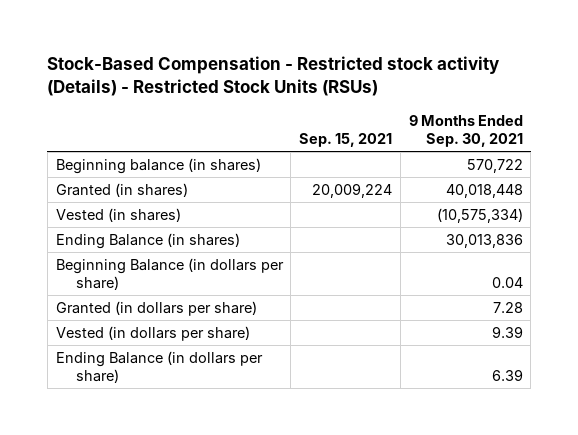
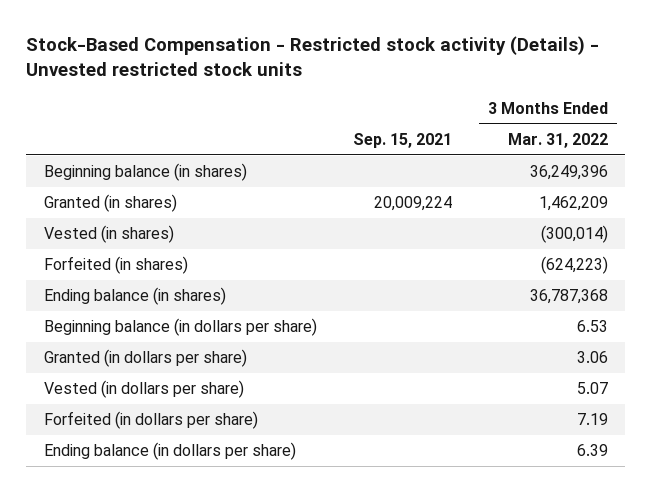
- Stock-Based Compensation - Restricted stock activity (Details) - Restricted Stock Units (RSUs)
+ Stock-Based Compensation - Restricted stock activity (Details) - Unvested restricted stock units
- | Sep. 15, 2021 | 9 Months Ended Sep. 30, 2021
+ | Sep. 15, 2021 | 3 Months Ended Mar. 31, 2022
- Ending Balance (in shares) | | 30,013,836
- Beginning Balance (in dollars per share) | | 0.04
+ Forfeited (in shares) | | (624,223)
+ Ending balance (in shares) | | 36,787,368
+ Beginning balance (in dollars per share) | | 6.53
- Ending Balance (in dollars per share) | | 6.39
+ Forfeited (in dollars per share) | | 7.19
+ Ending balance (in dollars per share) | | 6.39

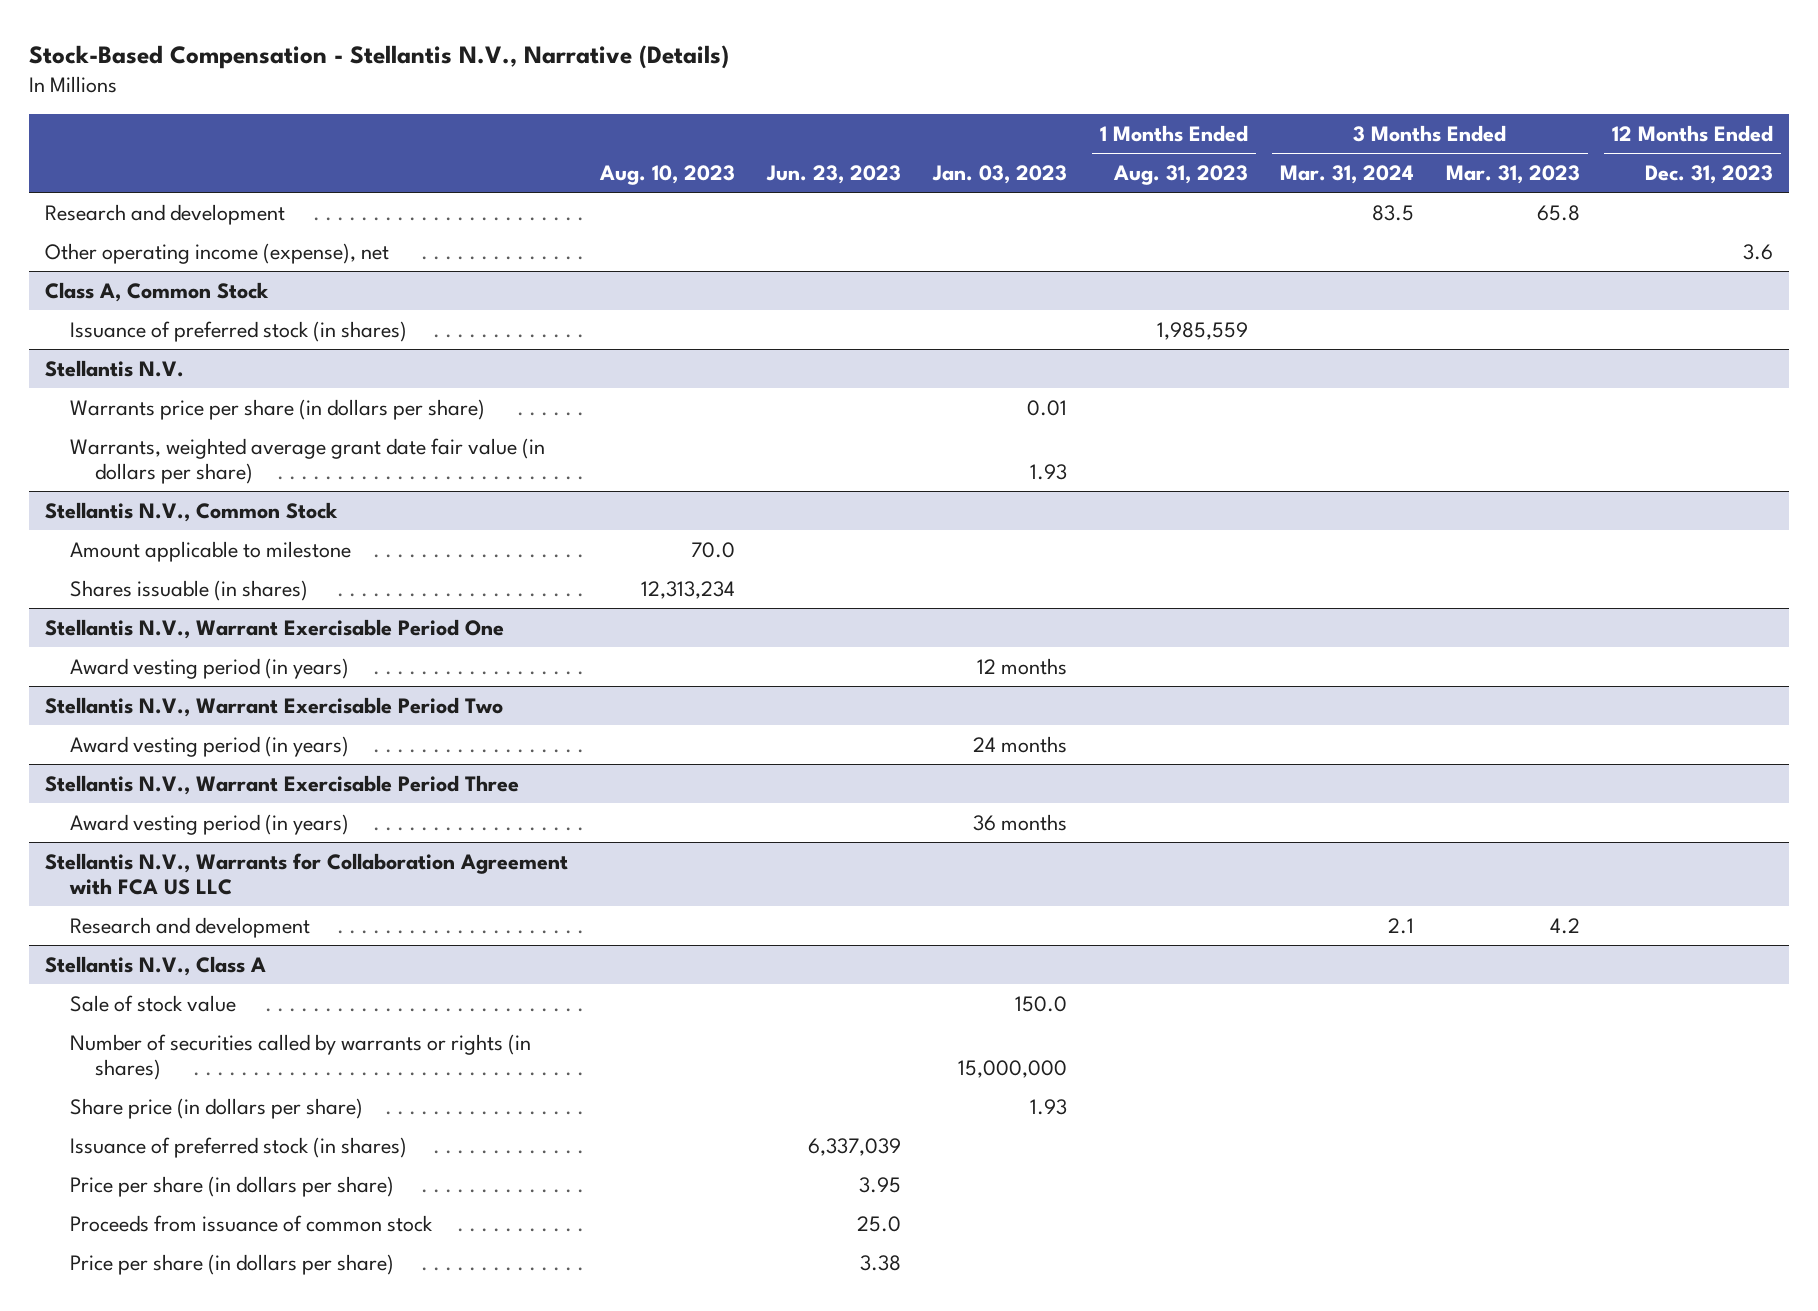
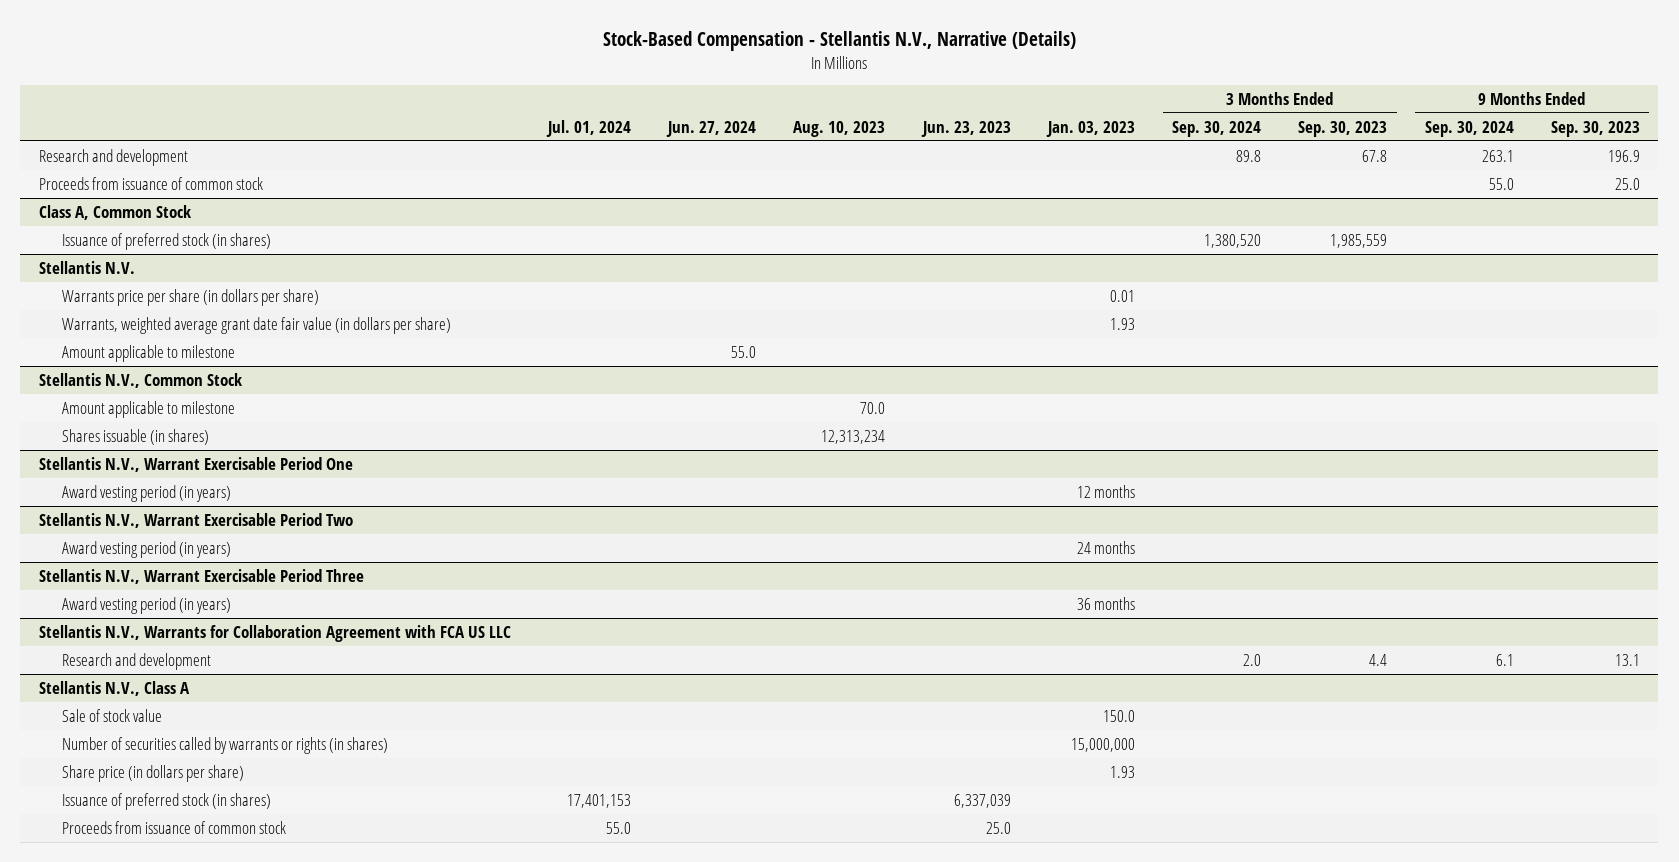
- | Aug. 10, 2023 | Jun. 23, 2023 | Jan. 03, 2023 | 1 Months Ended Aug. 31, 2023 | 3 Months Ended Mar. 31, 2024 | 3 Months Ended Mar. 31, 2023 | 12 Months Ended Dec. 31, 2023
+ | Jul. 01, 2024 | Jun. 27, 2024 | Aug. 10, 2023 | Jun. 23, 2023 | Jan. 03, 2023 | 3 Months Ended Sep. 30, 2024 | 3 Months Ended Sep. 30, 2023 | 9 Months Ended Sep. 30, 2024 | 9 Months Ended Sep. 30, 2023
- Other operating income (expense), net | | | | | | | 3.6
+ Proceeds from issuance of common stock | | | | | | | | 55.0 | 25.0
@ Stellantis N.V.
+ Amount applicable to milestone | | 55.0 | | | | | | |
@ Stellantis N.V., Class A
- Price per share (in dollars per share) | | 3.95 | | | | |
- Price per share (in dollars per share) | | 3.38 | | | | |

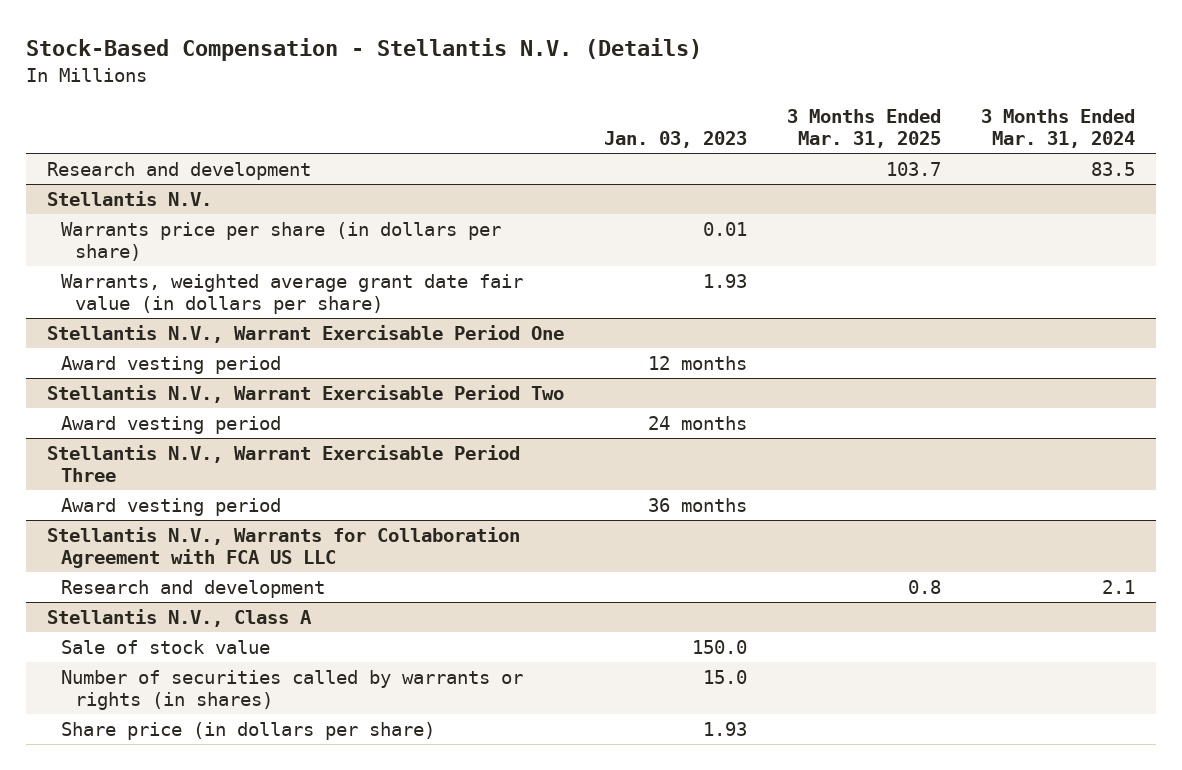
- Stock-Based Compensation - Stellantis N.V., Narrative (Details)
+ Stock-Based Compensation - Stellantis N.V. (Details)
- | Jul. 01, 2024 | Jun. 27, 2024 | Aug. 10, 2023 | Jun. 23, 2023 | Jan. 03, 2023 | 3 Months Ended Sep. 30, 2024 | 3 Months Ended Sep. 30, 2023 | 9 Months Ended Sep. 30, 2024 | 9 Months Ended Sep. 30, 2023
+ | Jan. 03, 2023 | 3 Months Ended Mar. 31, 2025 | 3 Months Ended Mar. 31, 2024
- Proceeds from issuance of common stock | | | | | | | | 55.0 | 25.0
- Class A, Common Stock
- Issuance of preferred stock (in shares) | | | | | | 1,380,520 | 1,985,559 | |
@ Stellantis N.V.
- Amount applicable to milestone | | 55.0 | | | | | | |
- Stellantis N.V., Common Stock
- Amount applicable to milestone | | | 70.0 | | | | | |
- Shares issuable (in shares) | | | 12,313,234 | | | | | |
@ Stellantis N.V., Warrant Exercisable Period One
- Award vesting period (in years) | | | | | 12 months | | | |
+ Award vesting period | 12 months | |
@ Stellantis N.V., Warrant Exercisable Period Two
- Award vesting period (in years) | | | | | 24 months | | | |
+ Award vesting period | 24 months | |
@ Stellantis N.V., Warrant Exercisable Period Three
- Award vesting period (in years) | | | | | 36 months | | | |
+ Award vesting period | 36 months | |
@ Stellantis N.V., Class A
- Number of securities called by warrants or rights (in shares) | | | | | 15,000,000 | | | |
+ Number of securities called by warrants or rights (in shares) | 15.0 | |
- Issuance of preferred stock (in shares) | 17,401,153 | | | 6,337,039 | | | | |
- Proceeds from issuance of common stock | 55.0 | | | 25.0 | | | | |

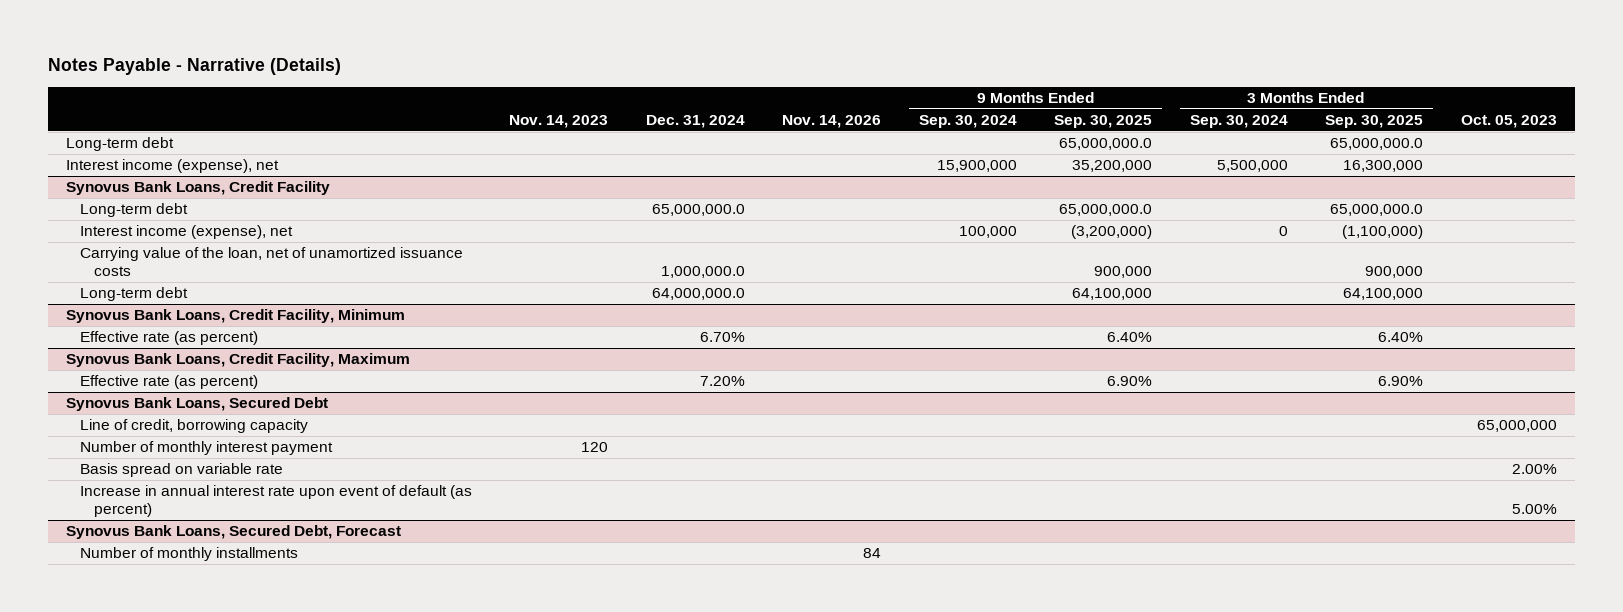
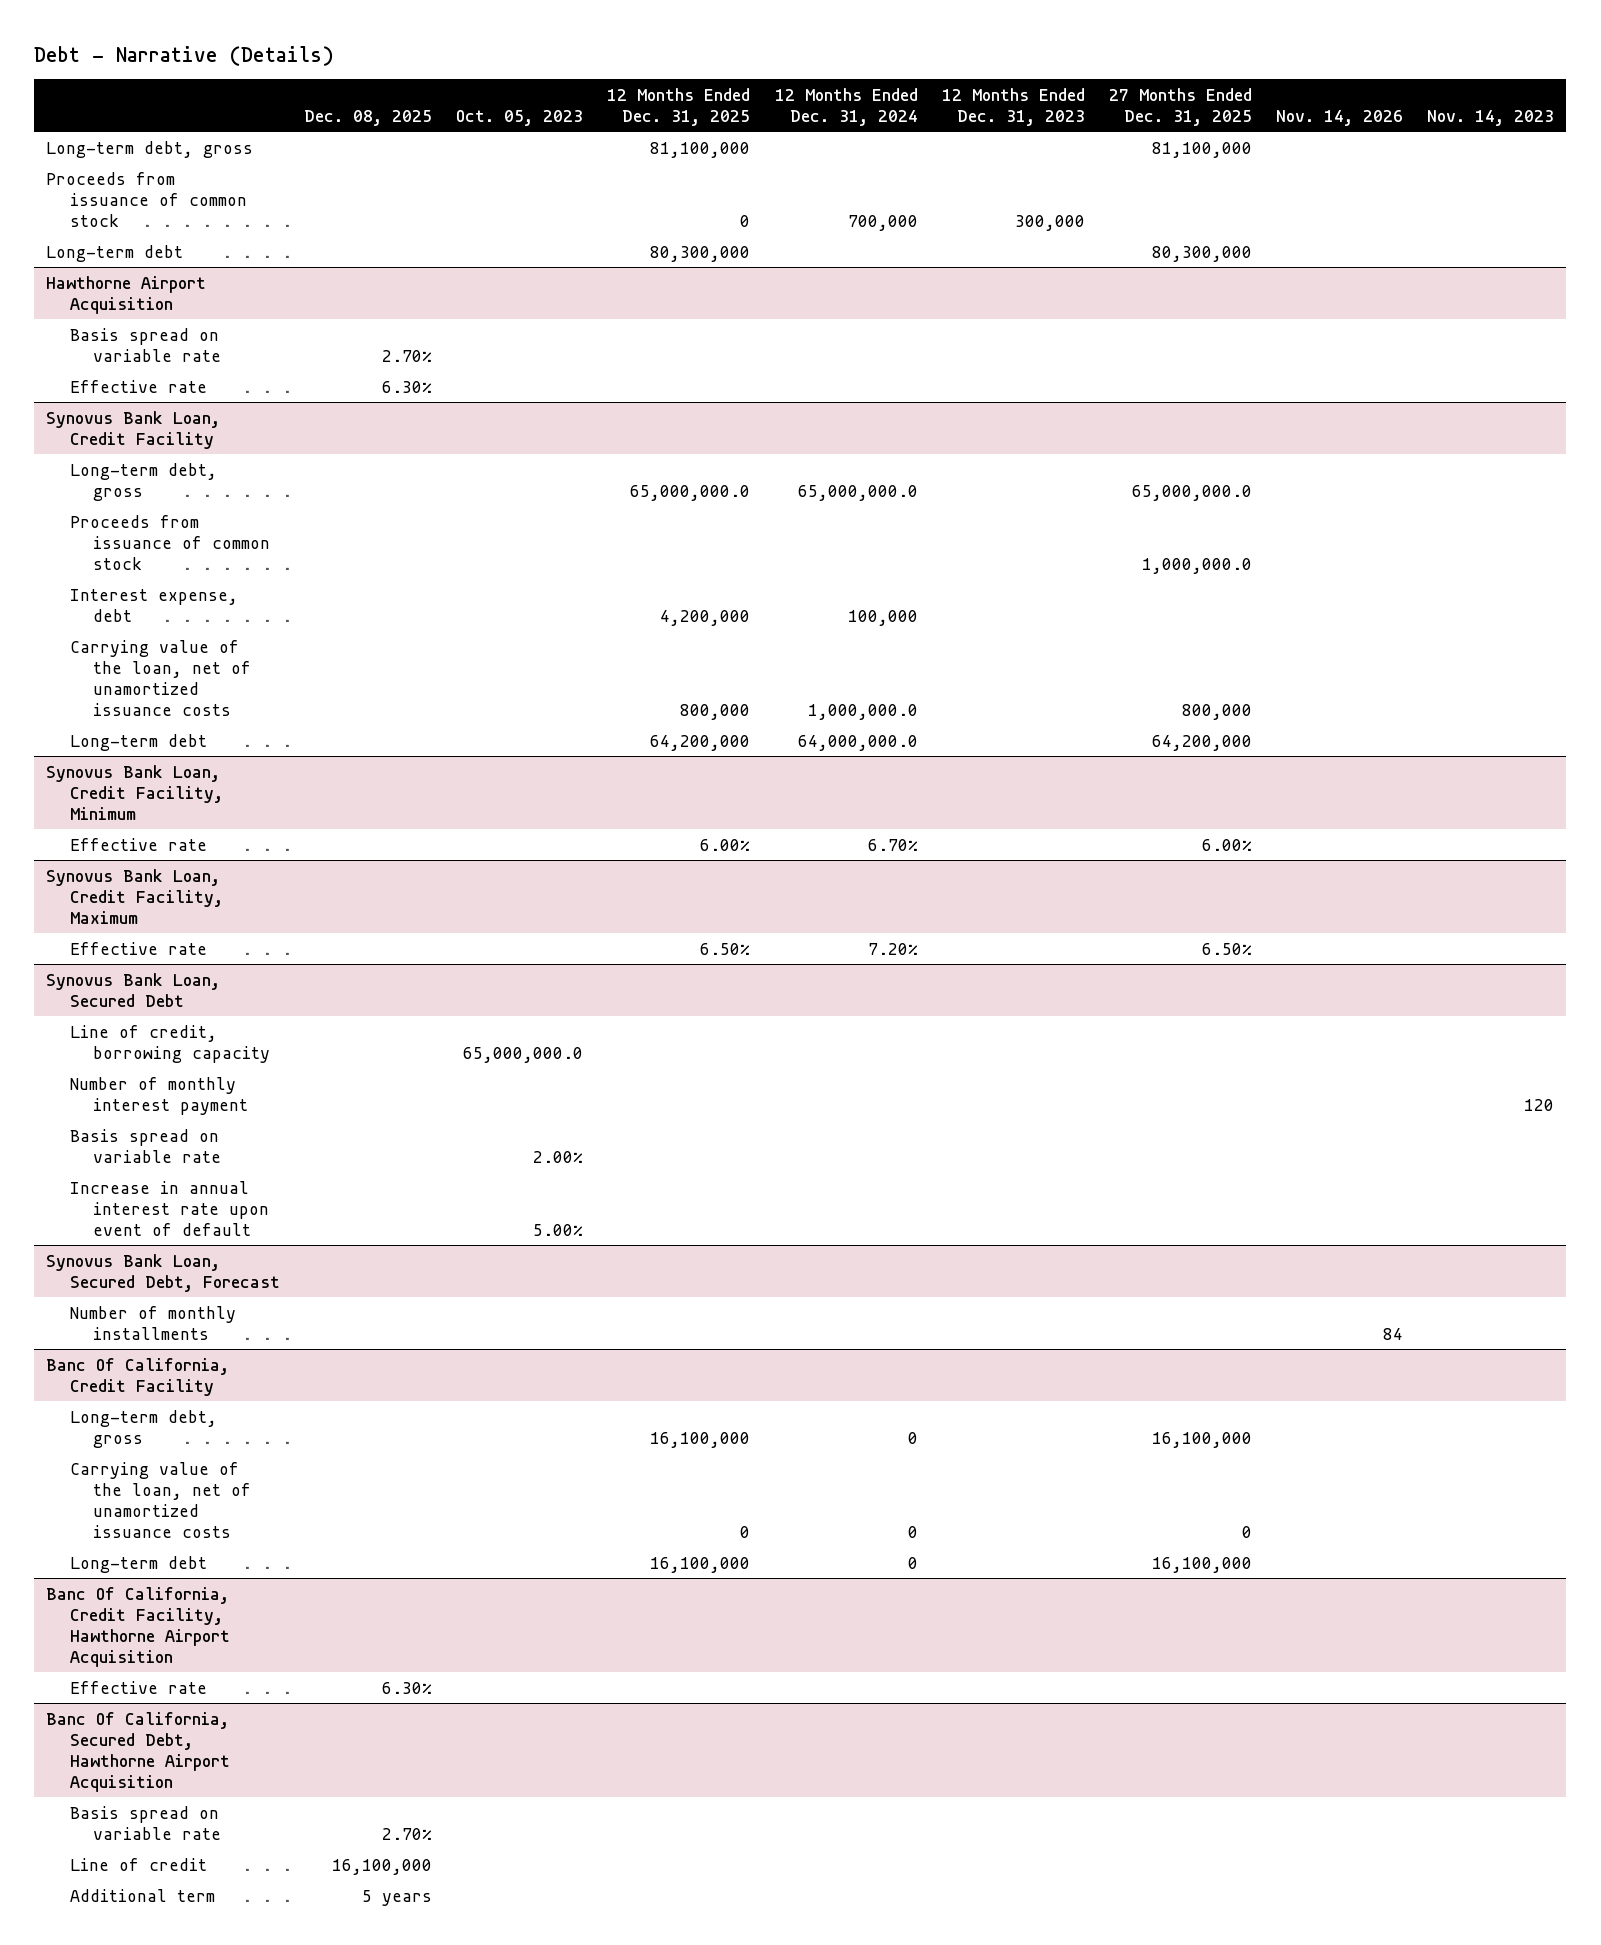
- Notes Payable - Narrative (Details)
+ Debt - Narrative (Details)
- | Nov. 14, 2023 | Dec. 31, 2024 | Nov. 14, 2026 | 9 Months Ended Sep. 30, 2024 | 9 Months Ended Sep. 30, 2025 | 3 Months Ended Sep. 30, 2024 | 3 Months Ended Sep. 30, 2025 | Oct. 05, 2023
+ | Dec. 08, 2025 | Oct. 05, 2023 | 12 Months Ended Dec. 31, 2025 | 12 Months Ended Dec. 31, 2024 | 12 Months Ended Dec. 31, 2023 | 27 Months Ended Dec. 31, 2025 | Nov. 14, 2026 | Nov. 14, 2023
+ Long-term debt, gross | | | 81,100,000 | | | 81,100,000 | |
+ Proceeds from issuance of common stock | | | 0 | 700,000 | 300,000 | | |
- Interest income (expense), net | | | | 15,900,000 | 35,200,000 | 5,500,000 | 16,300,000 |
- Synovus Bank Loans, Credit Facility
- Long-term debt | | 65,000,000.0 | | | 65,000,000.0 | | 65,000,000.0 |
- Interest income (expense), net | | | | 100,000 | (3,200,000) | 0 | (1,100,000) |
+ Hawthorne Airport Acquisition
+ Basis spread on variable rate | 2.70% | | | | | | |
+ Effective rate | 6.30% | | | | | | |
+ Synovus Bank Loan, Credit Facility
+ Long-term debt, gross | | | 65,000,000.0 | 65,000,000.0 | | 65,000,000.0 | |
+ Proceeds from issuance of common stock | | | | | | 1,000,000.0 | |
+ Interest expense, debt | | | 4,200,000 | 100,000 | | | |
- Synovus Bank Loans, Credit Facility, Minimum
- Effective rate (as percent) | | 6.70% | | | 6.40% | | 6.40% |
- Synovus Bank Loans, Credit Facility, Maximum
- Effective rate (as percent) | | 7.20% | | | 6.90% | | 6.90% |
- Synovus Bank Loans, Secured Debt
- Line of credit, borrowing capacity | | | | | | | | 65,000,000
+ Synovus Bank Loan, Credit Facility, Minimum
+ Effective rate | | | 6.00% | 6.70% | | 6.00% | |
+ Synovus Bank Loan, Credit Facility, Maximum
+ Effective rate | | | 6.50% | 7.20% | | 6.50% | |
+ Synovus Bank Loan, Secured Debt
+ Line of credit, borrowing capacity | | 65,000,000.0 | | | | | |
- Increase in annual interest rate upon event of default (as percent) | | | | | | | | 5.00%
- Synovus Bank Loans, Secured Debt, Forecast
+ Increase in annual interest rate upon event of default | | 5.00% | | | | | |
+ Synovus Bank Loan, Secured Debt, Forecast
+ Banc Of California, Credit Facility
+ Long-term debt, gross | | | 16,100,000 | 0 | | 16,100,000 | |
+ Carrying value of the loan, net of unamortized issuance costs | | | 0 | 0 | | 0 | |
+ Long-term debt | | | 16,100,000 | 0 | | 16,100,000 | |
+ Banc Of California, Credit Facility, Hawthorne Airport Acquisition
+ Effective rate | 6.30% | | | | | | |
+ Banc Of California, Secured Debt, Hawthorne Airport Acquisition
+ Basis spread on variable rate | 2.70% | | | | | | |
+ Line of credit | 16,100,000 | | | | | | |
+ Additional term | 5 years | | | | | | |

